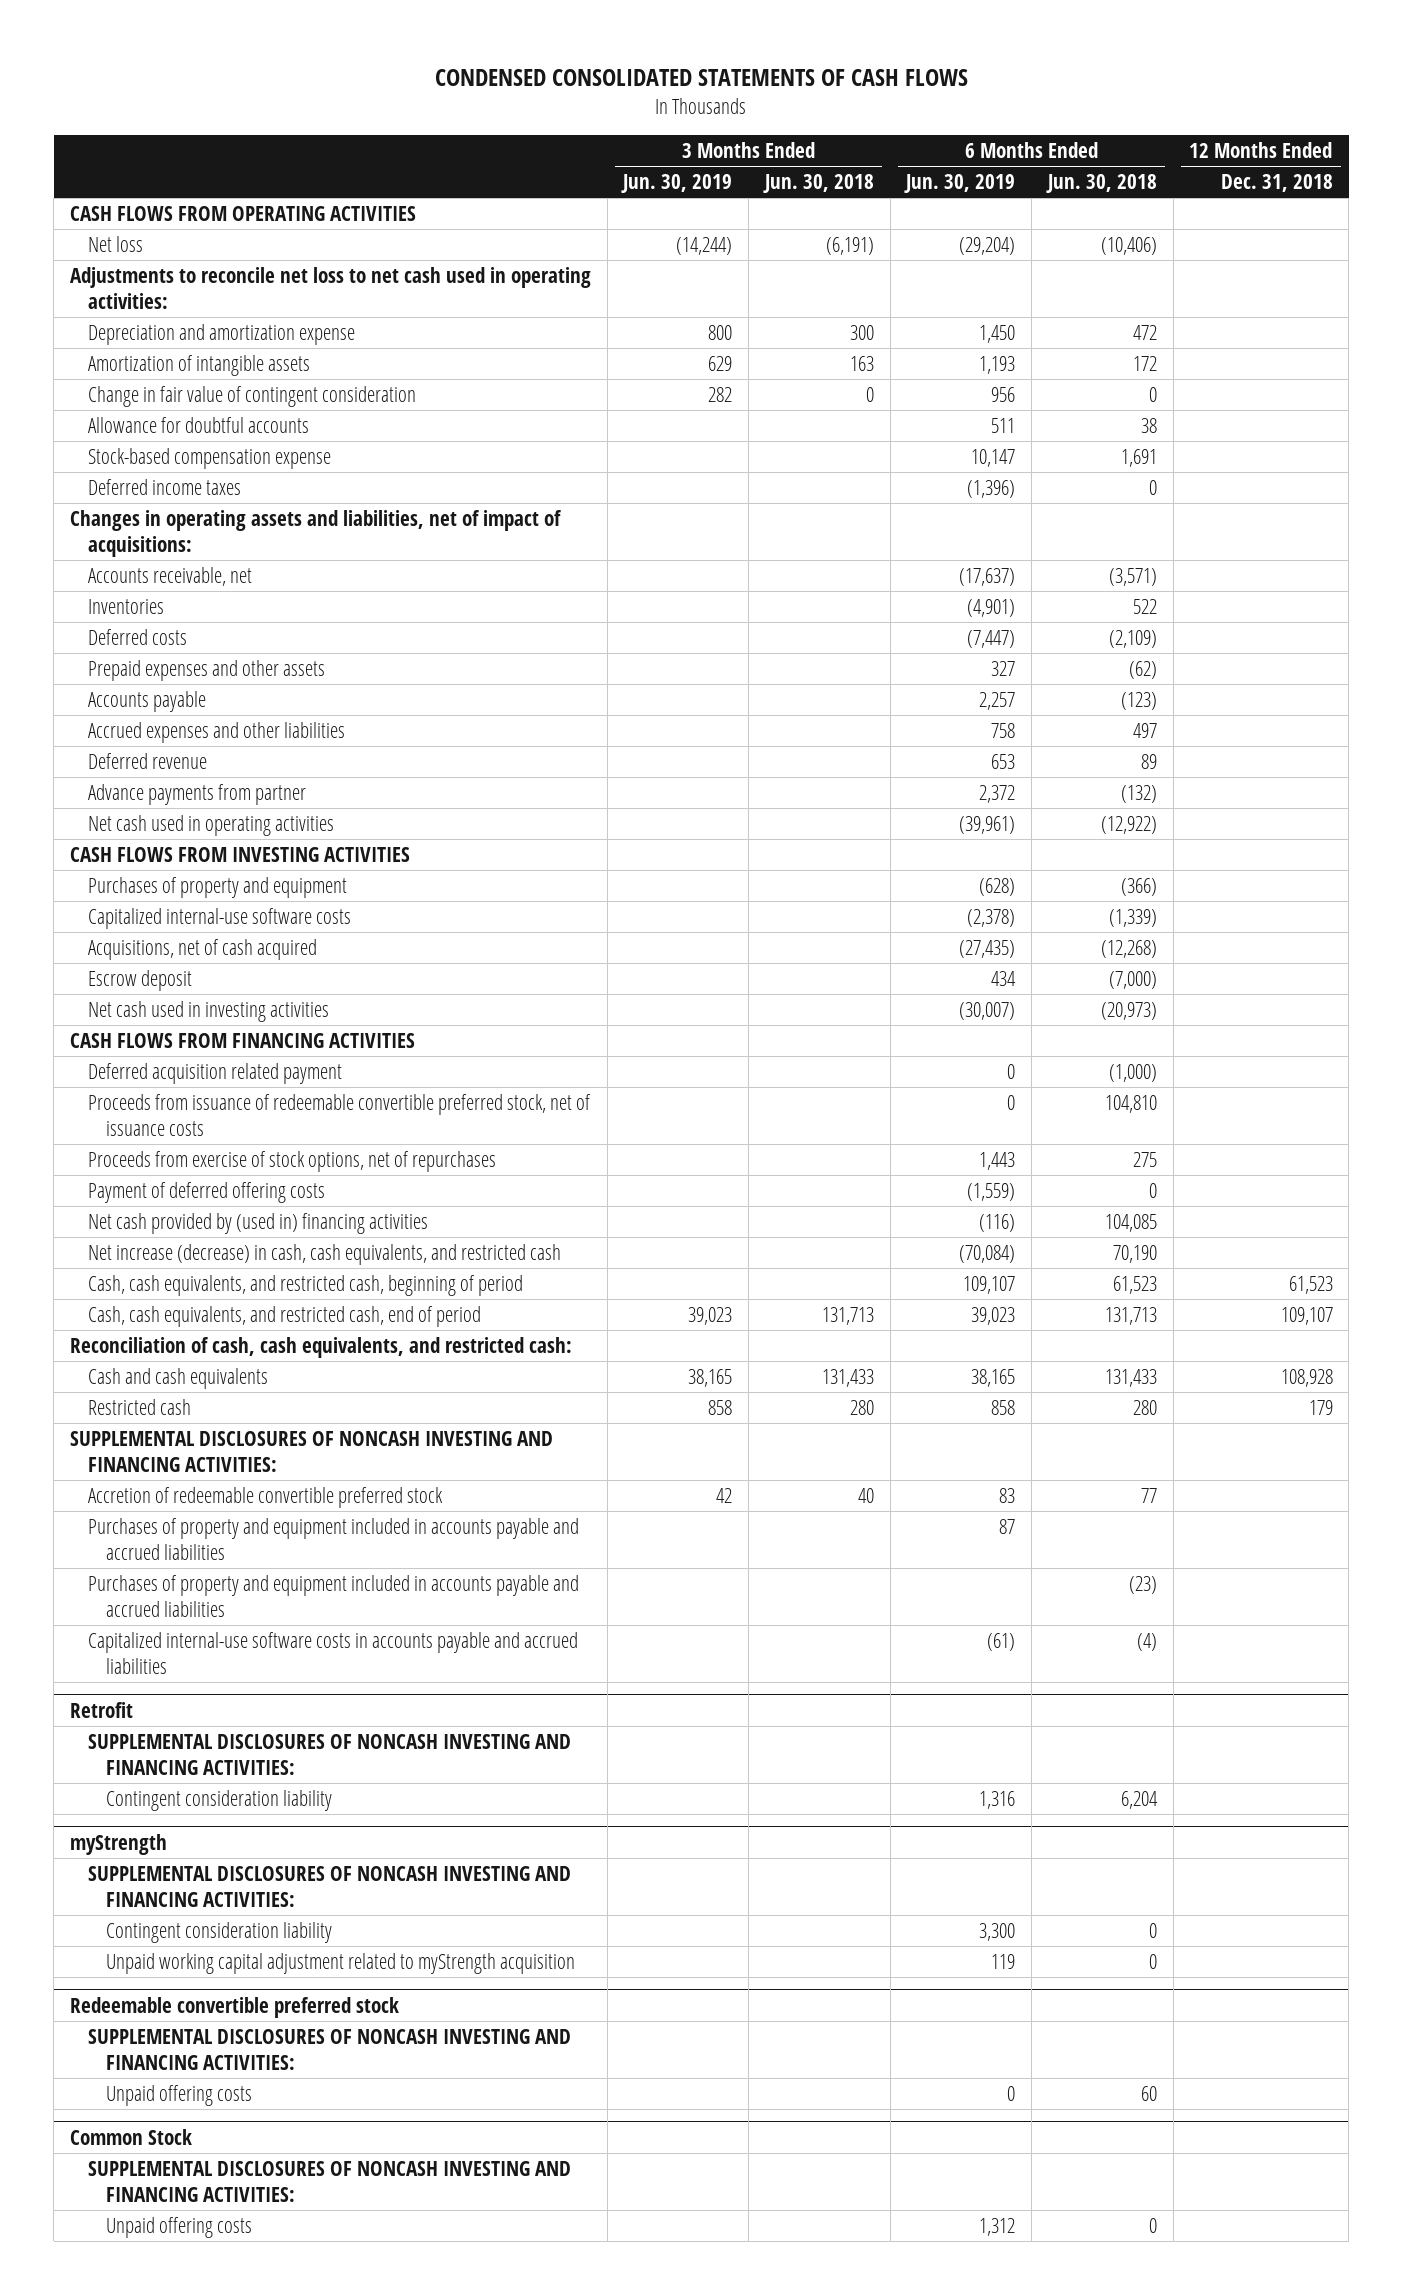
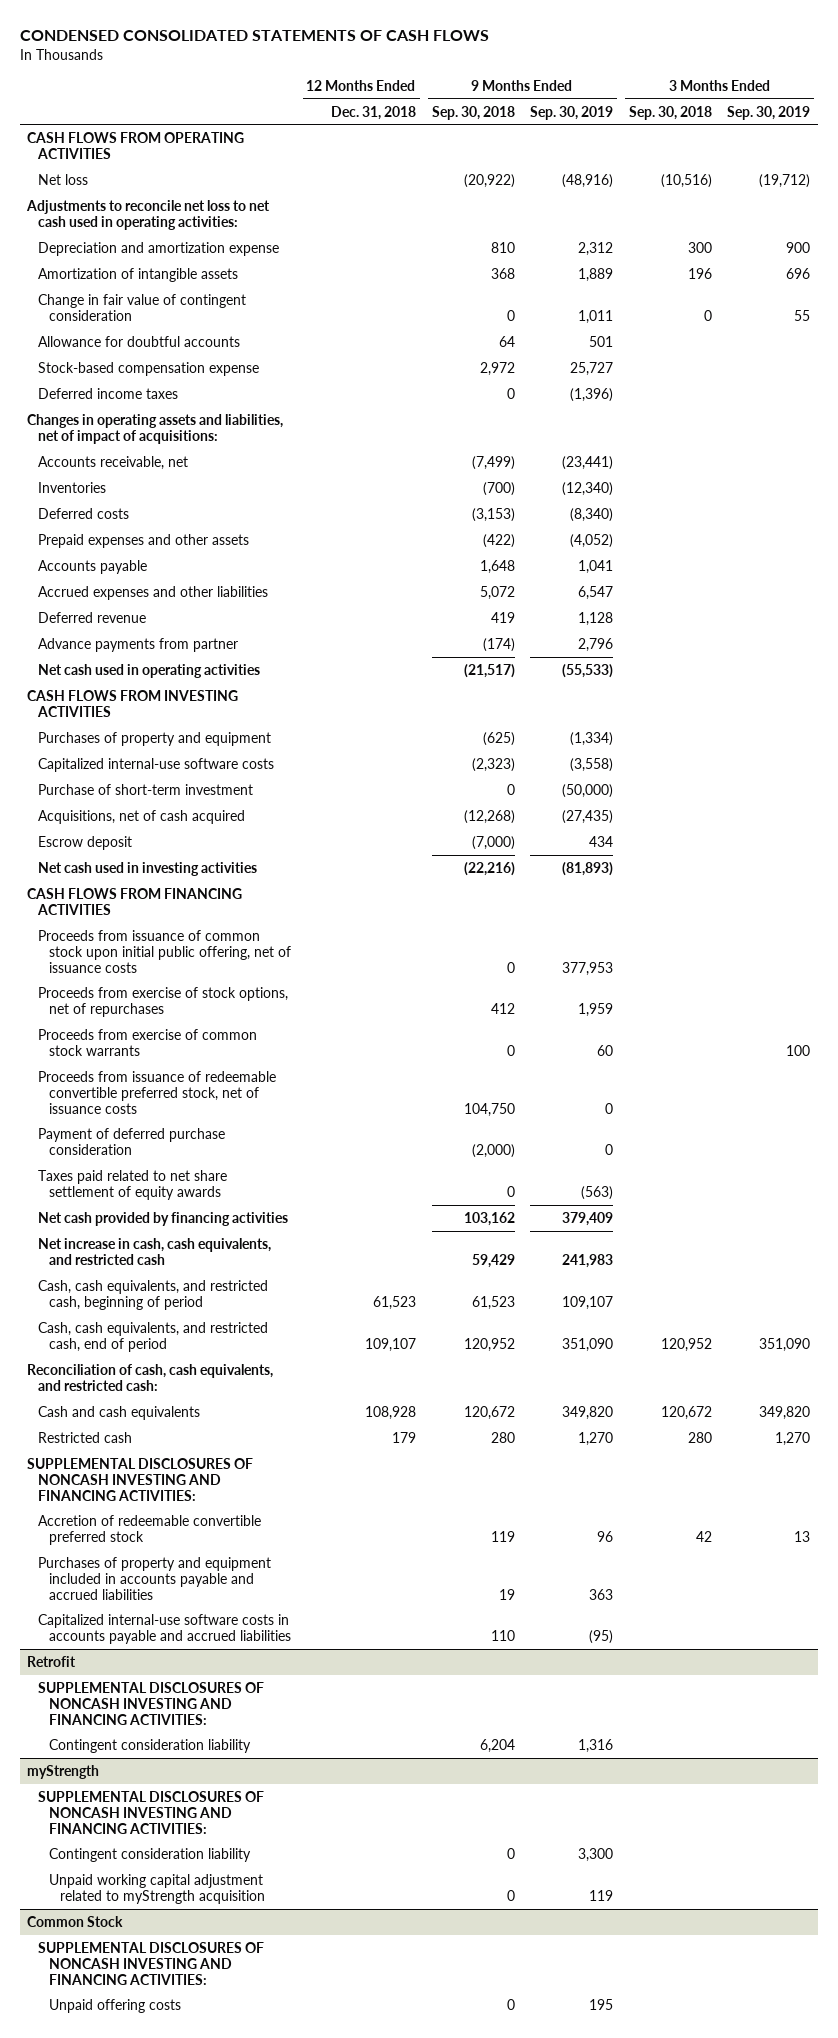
- | 3 Months Ended Jun. 30, 2019 | 3 Months Ended Jun. 30, 2018 | 6 Months Ended Jun. 30, 2019 | 6 Months Ended Jun. 30, 2018 | 12 Months Ended Dec. 31, 2018
+ | 12 Months Ended Dec. 31, 2018 | 9 Months Ended Sep. 30, 2018 | 9 Months Ended Sep. 30, 2019 | 3 Months Ended Sep. 30, 2018 | 3 Months Ended Sep. 30, 2019
+ Purchase of short-term investment | | 0 | (50,000) | |
- Deferred acquisition related payment | | | 0 | (1,000) |
+ Proceeds from issuance of common stock upon initial public offering, net of issuance costs | | 0 | 377,953 | |
- Payment of deferred offering costs | | | (1,559) | 0 |
- Net cash provided by (used in) financing activities | | | (116) | 104,085 |
- Net increase (decrease) in cash, cash equivalents, and restricted cash | | | (70,084) | 70,190 |
+ Proceeds from exercise of common stock warrants | | 0 | 60 | | 100
moved down: Proceeds from issuance of redeemable convertible preferred stock, net of issuance costs | | 104,750 | 0 | |
+ Payment of deferred purchase consideration | | (2,000) | 0 | |
+ Taxes paid related to net share settlement of equity awards | | 0 | (563) | |
+ Net cash provided by financing activities | | 103,162 | 379,409 | |
+ Net increase in cash, cash equivalents, and restricted cash | | 59,429 | 241,983 | |
- Purchases of property and equipment included in accounts payable and accrued liabilities | | | | (23) |
- Redeemable convertible preferred stock
- SUPPLEMENTAL DISCLOSURES OF NONCASH INVESTING AND FINANCING ACTIVITIES:
- Unpaid offering costs | | | 0 | 60 |

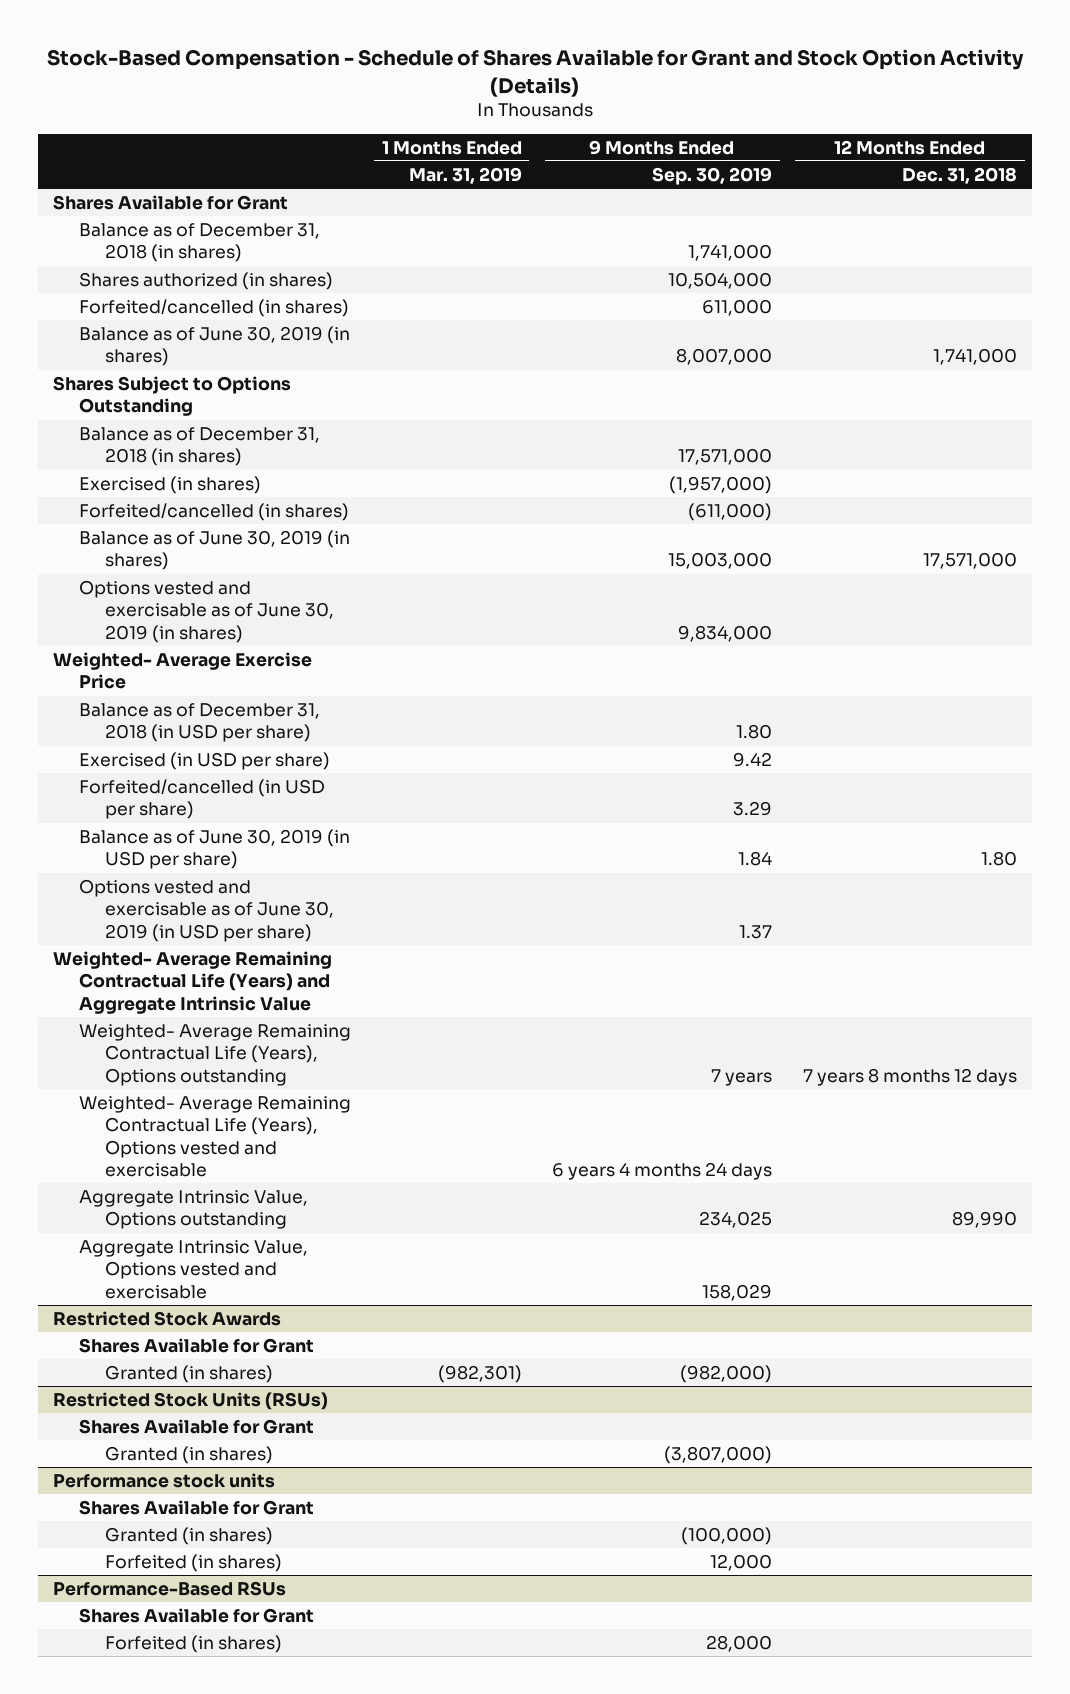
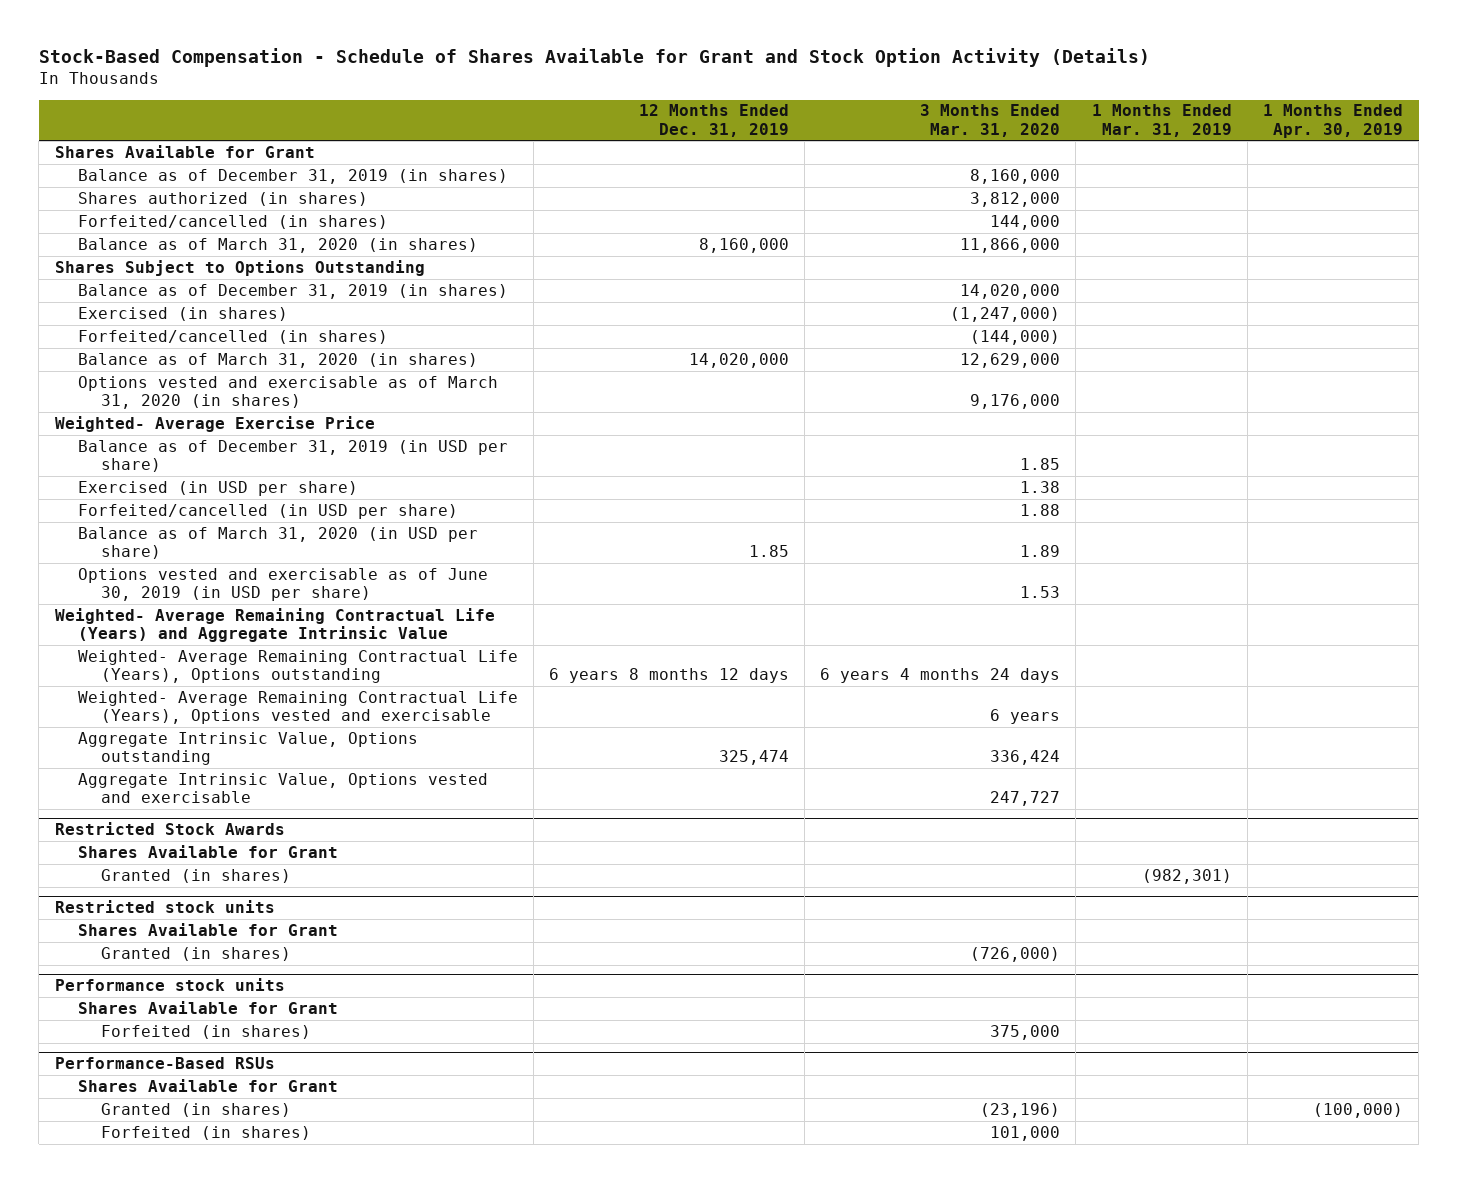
- | 1 Months Ended Mar. 31, 2019 | 9 Months Ended Sep. 30, 2019 | 12 Months Ended Dec. 31, 2018
+ | 12 Months Ended Dec. 31, 2019 | 3 Months Ended Mar. 31, 2020 | 1 Months Ended Mar. 31, 2019 | 1 Months Ended Apr. 30, 2019
- Balance as of December 31, 2018 (in shares) | | 1,741,000 |
+ Balance as of December 31, 2019 (in shares) | | 8,160,000 | |
- Balance as of June 30, 2019 (in shares) | | 8,007,000 | 1,741,000
+ Balance as of March 31, 2020 (in shares) | 8,160,000 | 11,866,000 | |
- Balance as of December 31, 2018 (in shares) | | 17,571,000 |
+ Balance as of December 31, 2019 (in shares) | | 14,020,000 | |
- Balance as of June 30, 2019 (in shares) | | 15,003,000 | 17,571,000
- Options vested and exercisable as of June 30, 2019 (in shares) | | 9,834,000 |
+ Balance as of March 31, 2020 (in shares) | 14,020,000 | 12,629,000 | |
+ Options vested and exercisable as of March 31, 2020 (in shares) | | 9,176,000 | |
- Balance as of December 31, 2018 (in USD per share) | | 1.80 |
+ Balance as of December 31, 2019 (in USD per share) | | 1.85 | |
- Balance as of June 30, 2019 (in USD per share) | | 1.84 | 1.80
+ Balance as of March 31, 2020 (in USD per share) | 1.85 | 1.89 | |
- Restricted Stock Units (RSUs)
+ Restricted stock units
@ Performance stock units
- Granted (in shares) | | (100,000) |
@ Performance-Based RSUs
+ Granted (in shares) | | (23,196) | | (100,000)

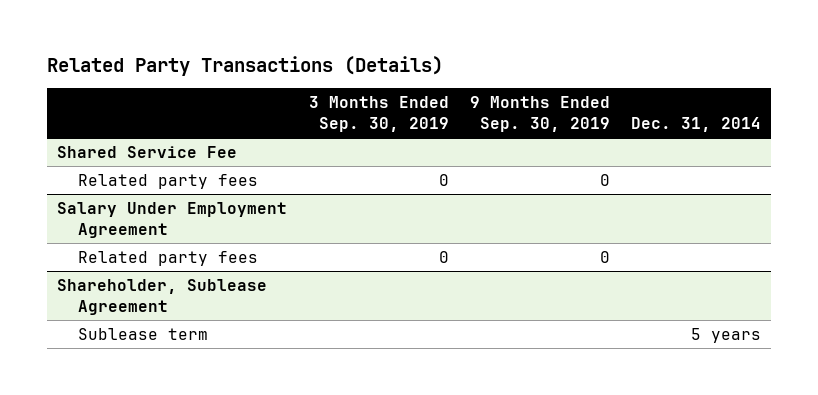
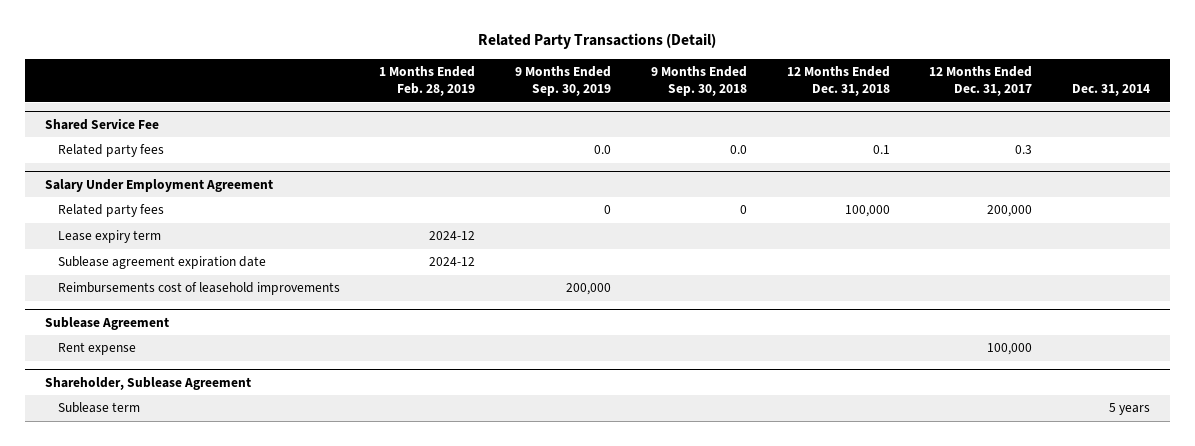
- Related Party Transactions (Details)
+ Related Party Transactions (Detail)
- | 3 Months Ended Sep. 30, 2019 | 9 Months Ended Sep. 30, 2019 | Dec. 31, 2014
+ | 1 Months Ended Feb. 28, 2019 | 9 Months Ended Sep. 30, 2019 | 9 Months Ended Sep. 30, 2018 | 12 Months Ended Dec. 31, 2018 | 12 Months Ended Dec. 31, 2017 | Dec. 31, 2014
@ Shared Service Fee
- Related party fees | 0 | 0 |
+ Related party fees | | 0.0 | 0.0 | 0.1 | 0.3 |
@ Salary Under Employment Agreement
+ Lease expiry term | 2024-12 | | | | |
+ Sublease agreement expiration date | 2024-12 | | | | |
+ Reimbursements cost of leasehold improvements | | 200,000 | | | |
+ Sublease Agreement
+ Rent expense | | | | | 100,000 |

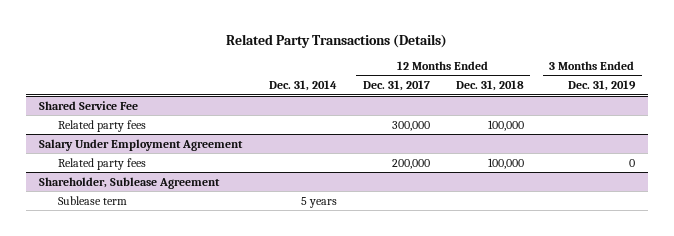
- Related Party Transactions (Detail)
+ Related Party Transactions (Details)
- | 1 Months Ended Feb. 28, 2019 | 9 Months Ended Sep. 30, 2019 | 9 Months Ended Sep. 30, 2018 | 12 Months Ended Dec. 31, 2018 | 12 Months Ended Dec. 31, 2017 | Dec. 31, 2014
+ | Dec. 31, 2014 | 12 Months Ended Dec. 31, 2017 | 12 Months Ended Dec. 31, 2018 | 3 Months Ended Dec. 31, 2019
@ Shared Service Fee
- Related party fees | | 0.0 | 0.0 | 0.1 | 0.3 |
+ Related party fees | | 300,000 | 100,000 |
@ Salary Under Employment Agreement
- Lease expiry term | 2024-12 | | | | |
- Sublease agreement expiration date | 2024-12 | | | | |
- Reimbursements cost of leasehold improvements | | 200,000 | | | |
- Sublease Agreement
- Rent expense | | | | | 100,000 |

